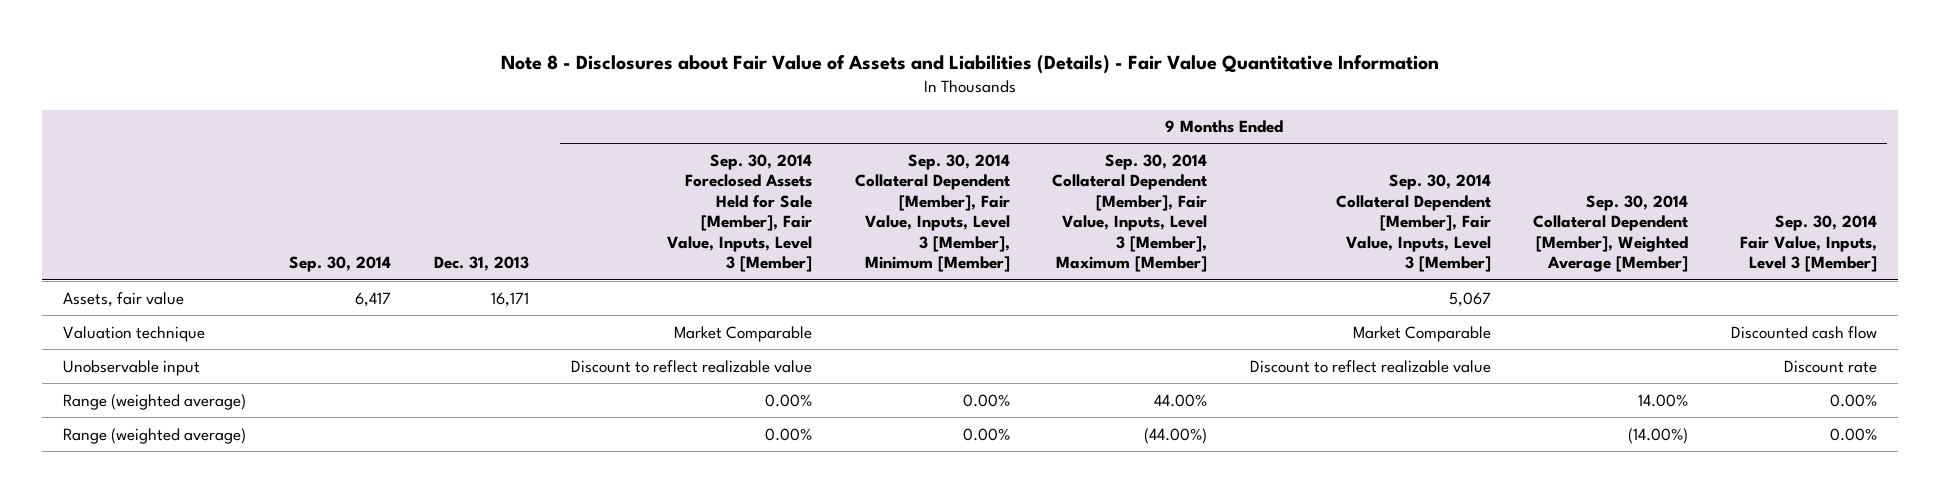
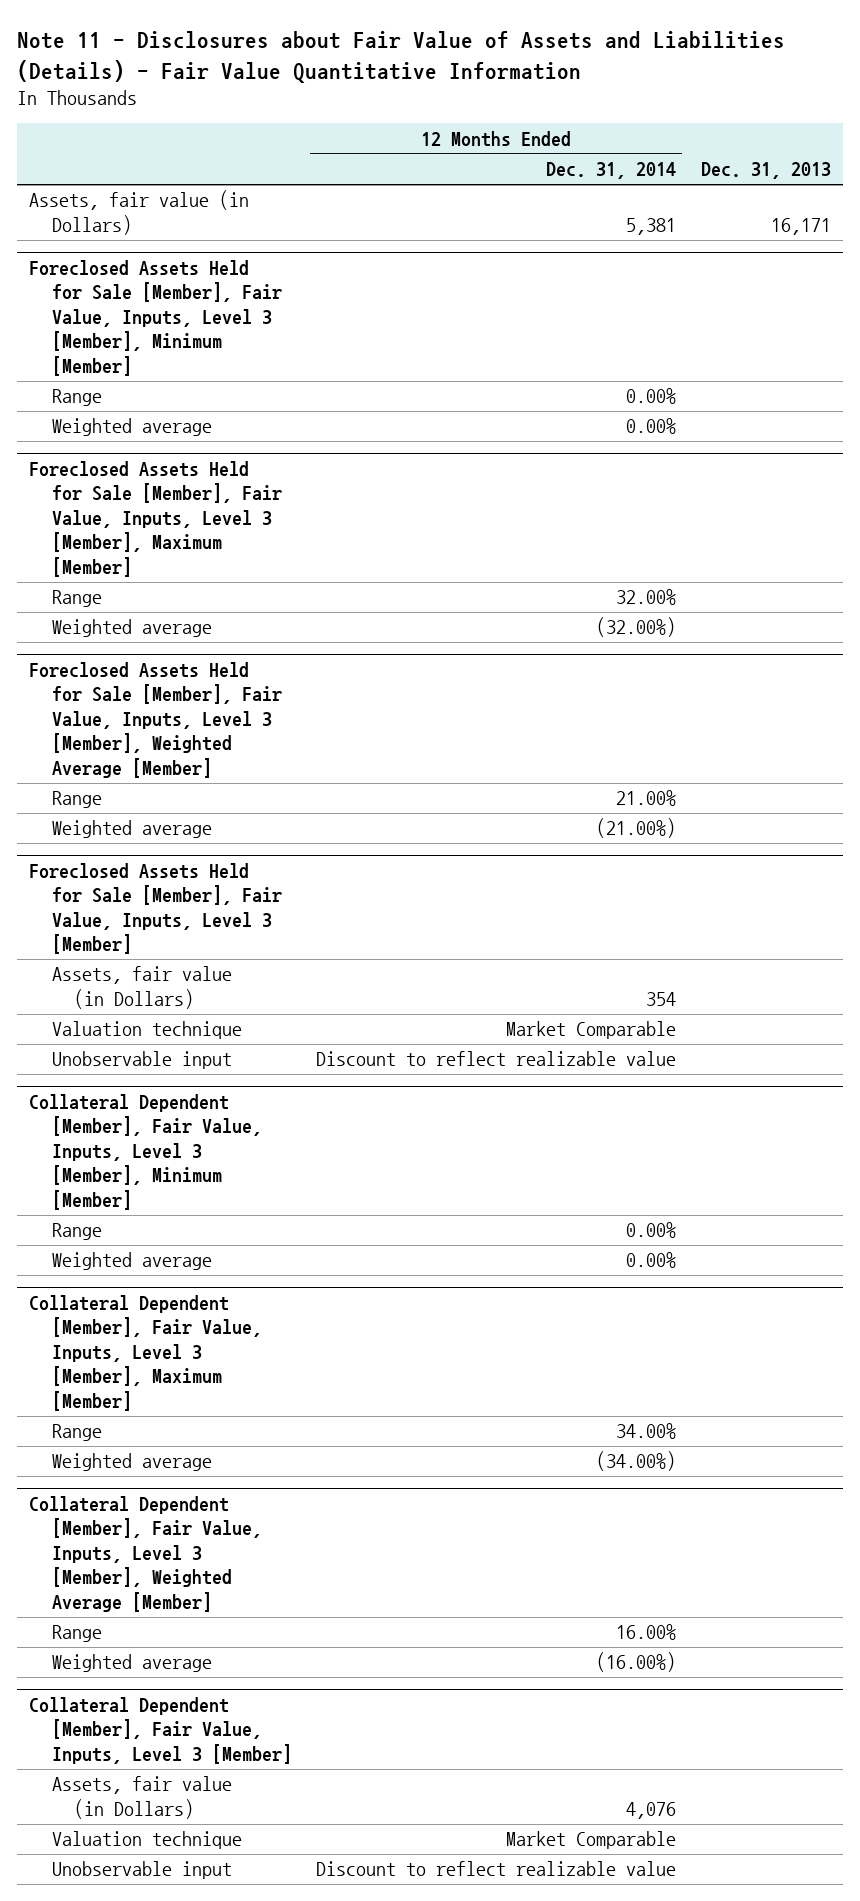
- Note 8 - Disclosures about Fair Value of Assets and Liabilities (Details) - Fair Value Quantitative Information
+ Note 11 - Disclosures about Fair Value of Assets and Liabilities (Details) - Fair Value Quantitative Information
- | Sep. 30, 2014 | Dec. 31, 2013 | 9 Months Ended Sep. 30, 2014 Foreclosed Assets Held for Sale [Member], Fair Value, Inputs, Level 3 [Member] | 9 Months Ended Sep. 30, 2014 Collateral Dependent [Member], Fair Value, Inputs, Level 3 [Member], Minimum [Member] | 9 Months Ended Sep. 30, 2014 Collateral Dependent [Member], Fair Value, Inputs, Level 3 [Member], Maximum [Member] | 9 Months Ended Sep. 30, 2014 Collateral Dependent [Member], Fair Value, Inputs, Level 3 [Member] | 9 Months Ended Sep. 30, 2014 Collateral Dependent [Member], Weighted Average [Member] | 9 Months Ended Sep. 30, 2014 Fair Value, Inputs, Level 3 [Member]
+ | 12 Months Ended Dec. 31, 2014 | Dec. 31, 2013
- Assets, fair value | 6,417 | 16,171 | | | | 5,067 | |
- Valuation technique | | | Market Comparable | | | Market Comparable | | Discounted cash flow
- Unobservable input | | | Discount to reflect realizable value | | | Discount to reflect realizable value | | Discount rate
- Range (weighted average) | | | 0.00% | 0.00% | 44.00% | | 14.00% | 0.00%
- Range (weighted average) | | | 0.00% | 0.00% | (44.00%) | | (14.00%) | 0.00%
+ Assets, fair value (in Dollars) | 5,381 | 16,171
+ Foreclosed Assets Held for Sale [Member], Fair Value, Inputs, Level 3 [Member], Minimum [Member]
+ Range | 0.00% |
+ Weighted average | 0.00% |
+ Foreclosed Assets Held for Sale [Member], Fair Value, Inputs, Level 3 [Member], Maximum [Member]
+ Range | 32.00% |
+ Weighted average | (32.00%) |
+ Foreclosed Assets Held for Sale [Member], Fair Value, Inputs, Level 3 [Member], Weighted Average [Member]
+ Range | 21.00% |
+ Weighted average | (21.00%) |
+ Foreclosed Assets Held for Sale [Member], Fair Value, Inputs, Level 3 [Member]
+ Assets, fair value (in Dollars) | 354 |
+ Valuation technique | Market Comparable |
+ Unobservable input | Discount to reflect realizable value |
+ Collateral Dependent [Member], Fair Value, Inputs, Level 3 [Member], Minimum [Member]
+ Range | 0.00% |
+ Weighted average | 0.00% |
+ Collateral Dependent [Member], Fair Value, Inputs, Level 3 [Member], Maximum [Member]
+ Range | 34.00% |
+ Weighted average | (34.00%) |
+ Collateral Dependent [Member], Fair Value, Inputs, Level 3 [Member], Weighted Average [Member]
+ Range | 16.00% |
+ Weighted average | (16.00%) |
+ Collateral Dependent [Member], Fair Value, Inputs, Level 3 [Member]
+ Assets, fair value (in Dollars) | 4,076 |
+ Valuation technique | Market Comparable |
+ Unobservable input | Discount to reflect realizable value |

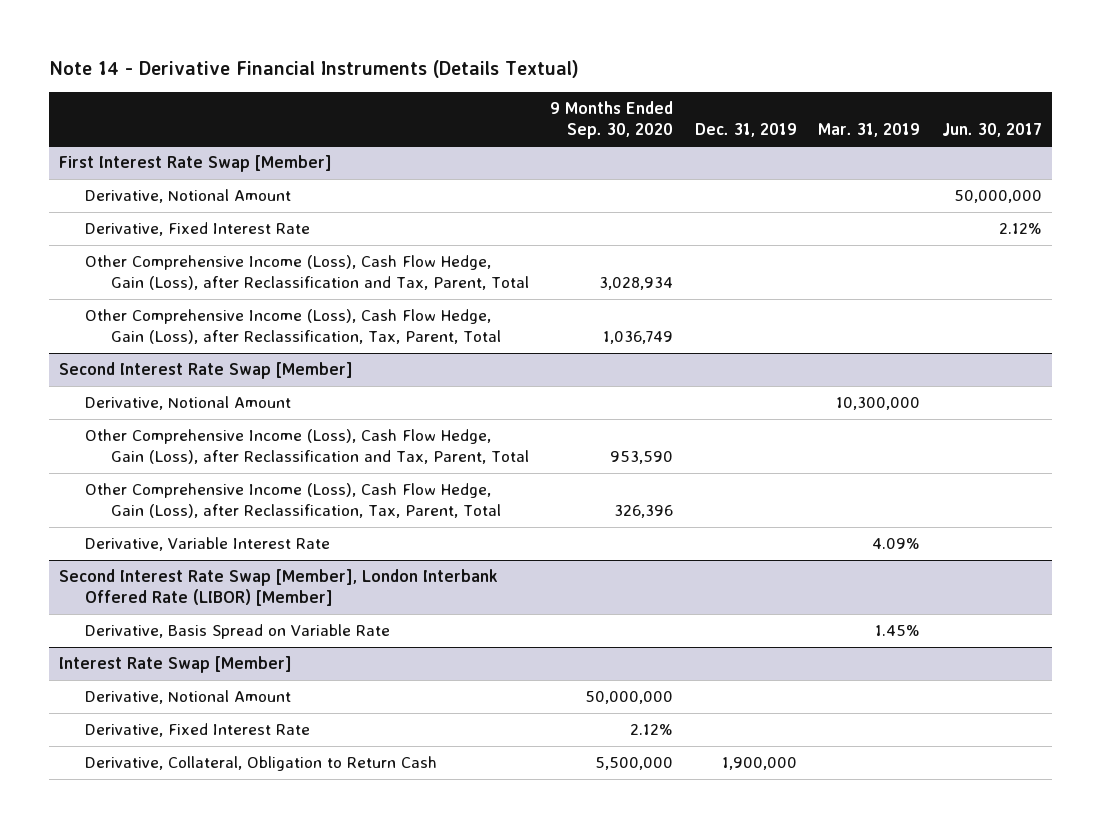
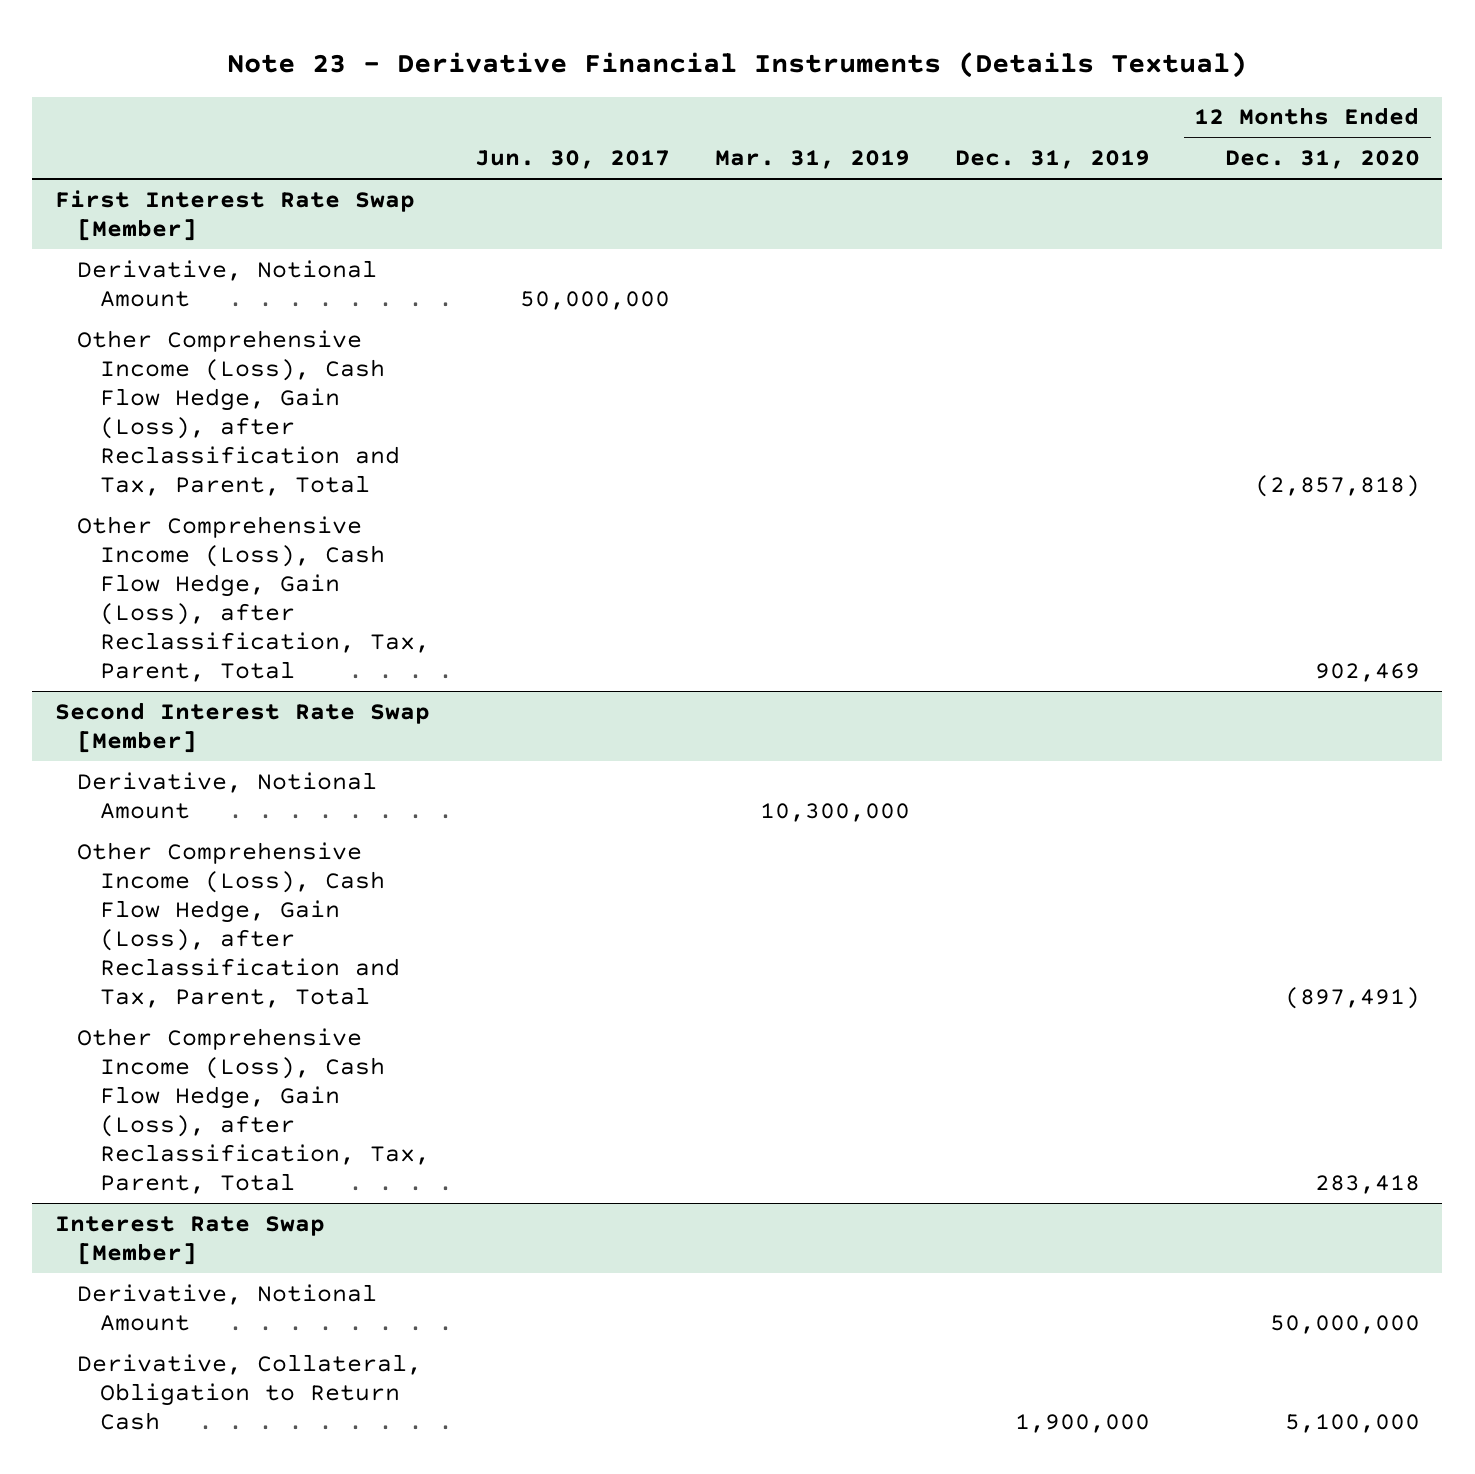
- Note 14 - Derivative Financial Instruments (Details Textual)
+ Note 23 - Derivative Financial Instruments (Details Textual)
- | 9 Months Ended Sep. 30, 2020 | Dec. 31, 2019 | Mar. 31, 2019 | Jun. 30, 2017
+ | Jun. 30, 2017 | Mar. 31, 2019 | Dec. 31, 2019 | 12 Months Ended Dec. 31, 2020
@ First Interest Rate Swap [Member]
- Derivative, Fixed Interest Rate | | | | 2.12%
@ Second Interest Rate Swap [Member]
- Derivative, Variable Interest Rate | | | 4.09% |
- Second Interest Rate Swap [Member], London Interbank Offered Rate (LIBOR) [Member]
- Derivative, Basis Spread on Variable Rate | | | 1.45% |
@ Interest Rate Swap [Member]
- Derivative, Fixed Interest Rate | 2.12% | | |

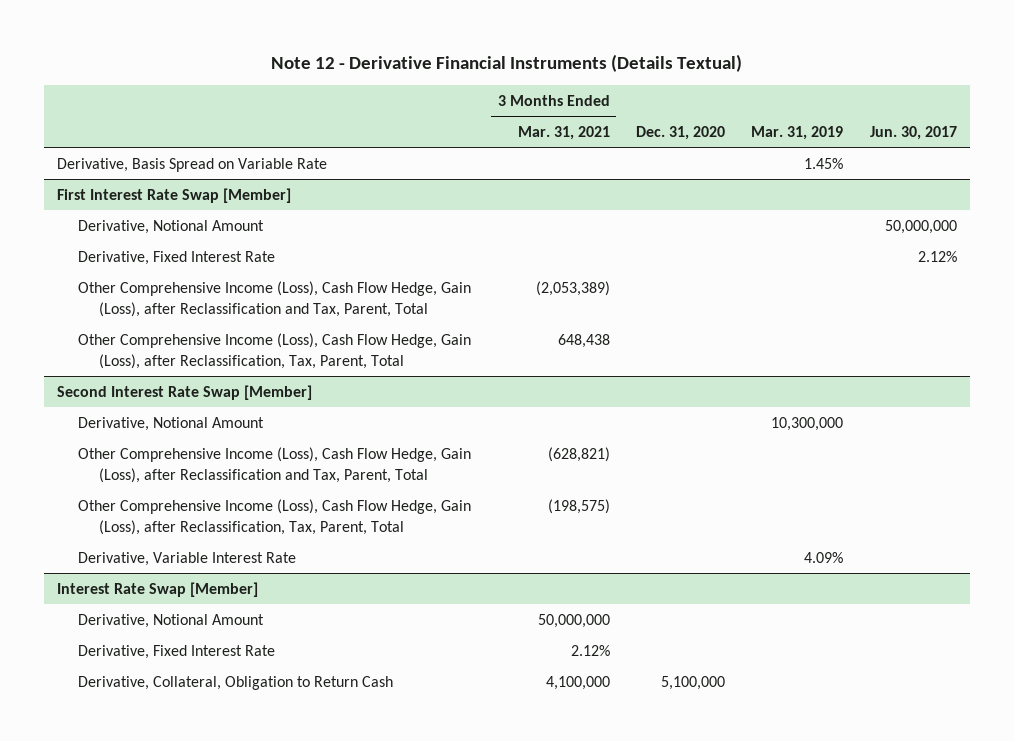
- Note 23 - Derivative Financial Instruments (Details Textual)
+ Note 12 - Derivative Financial Instruments (Details Textual)
- | Jun. 30, 2017 | Mar. 31, 2019 | Dec. 31, 2019 | 12 Months Ended Dec. 31, 2020
+ | 3 Months Ended Mar. 31, 2021 | Dec. 31, 2020 | Mar. 31, 2019 | Jun. 30, 2017
+ Derivative, Basis Spread on Variable Rate | | | 1.45% |
@ First Interest Rate Swap [Member]
+ Derivative, Fixed Interest Rate | | | | 2.12%
@ Second Interest Rate Swap [Member]
+ Derivative, Variable Interest Rate | | | 4.09% |
@ Interest Rate Swap [Member]
+ Derivative, Fixed Interest Rate | 2.12% | | |

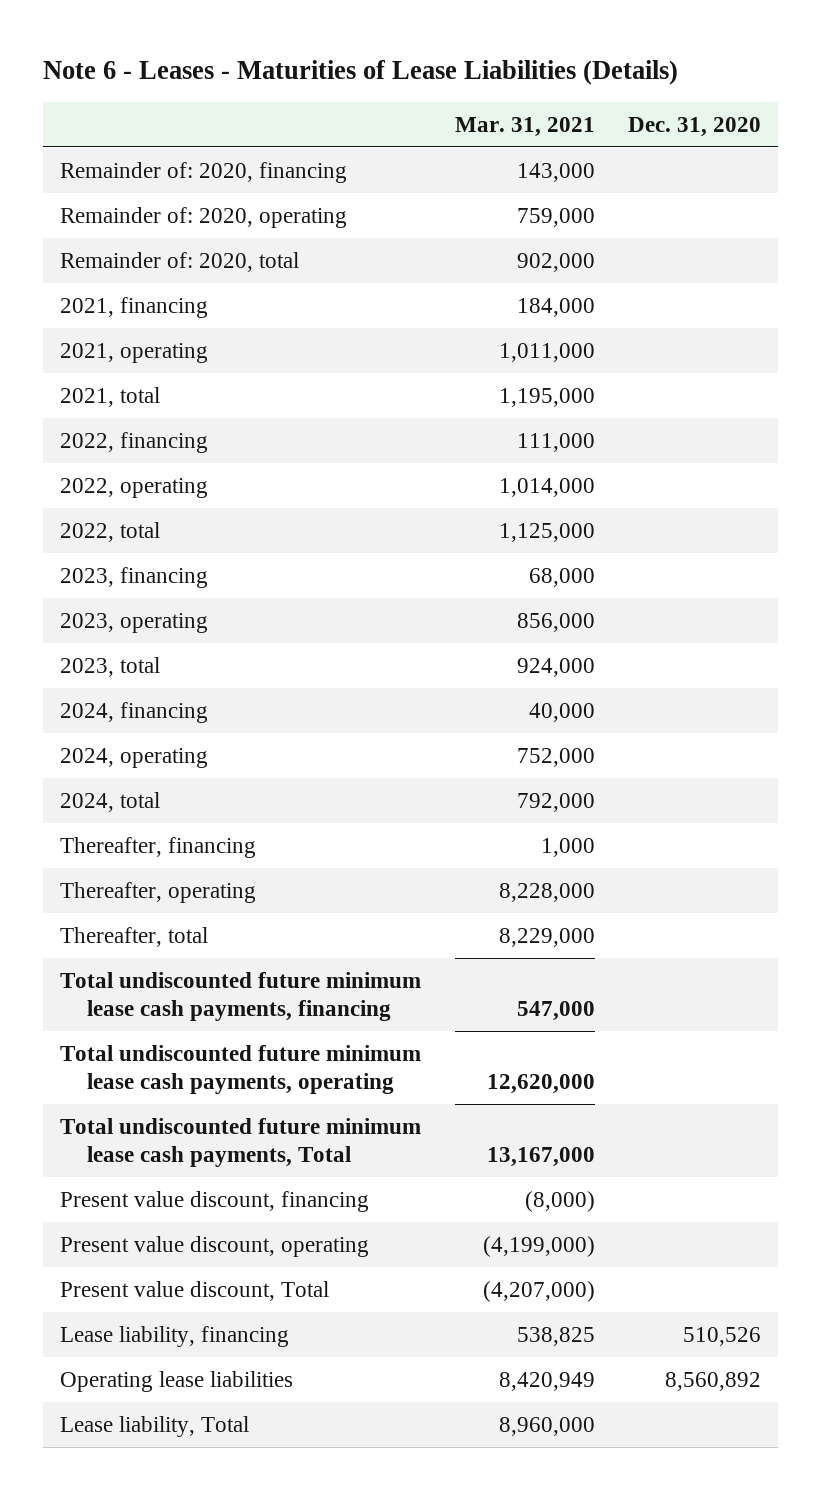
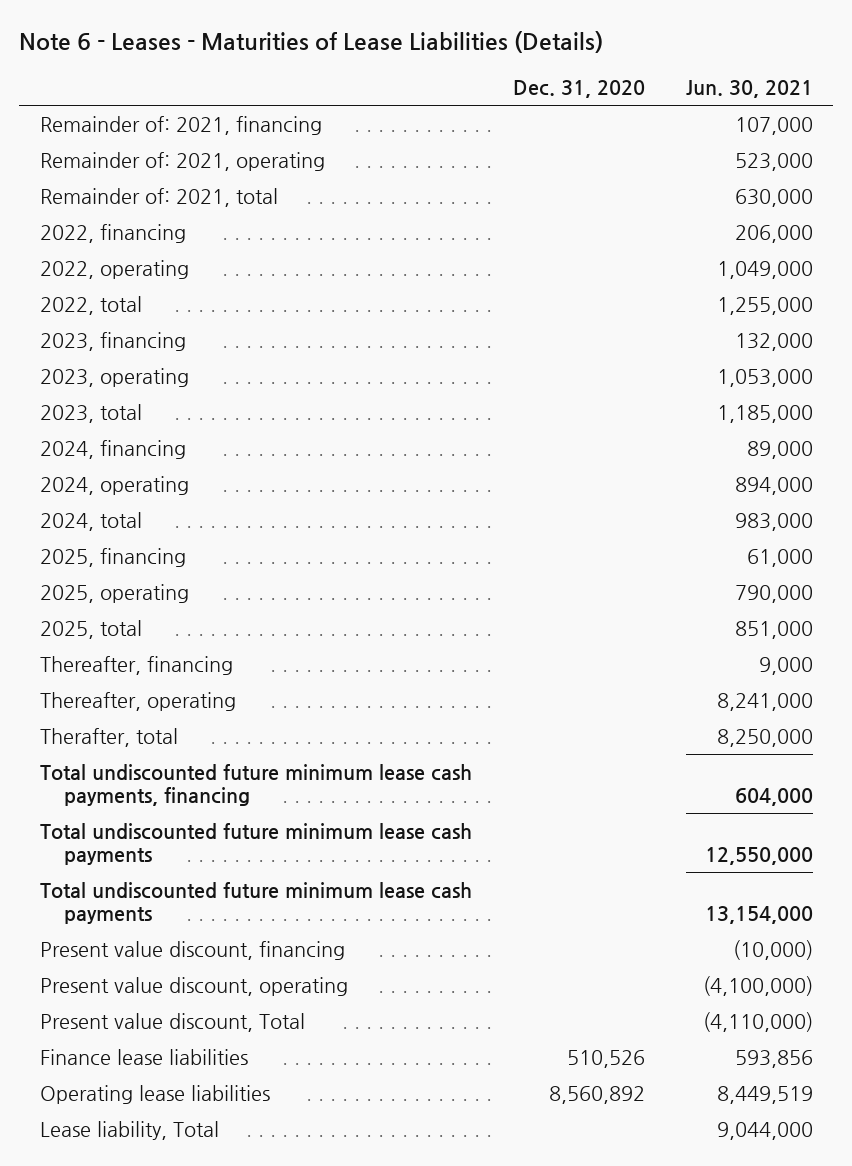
- | Mar. 31, 2021 | Dec. 31, 2020
+ | Dec. 31, 2020 | Jun. 30, 2021
- Remainder of: 2020, financing | 143,000 |
- Remainder of: 2020, operating | 759,000 |
- Remainder of: 2020, total | 902,000 |
- 2021, financing | 184,000 |
- 2021, operating | 1,011,000 |
- 2021, total | 1,195,000 |
+ Remainder of: 2021, financing | | 107,000
+ Remainder of: 2021, operating | | 523,000
+ Remainder of: 2021, total | | 630,000
+ 2025, financing | | 61,000
+ 2025, operating | | 790,000
+ 2025, total | | 851,000
- Thereafter, total | 8,229,000 |
+ Therafter, total | | 8,250,000
- Total undiscounted future minimum lease cash payments, operating | 12,620,000 |
- Total undiscounted future minimum lease cash payments, Total | 13,167,000 |
+ Total undiscounted future minimum lease cash payments | | 12,550,000
+ Total undiscounted future minimum lease cash payments | | 13,154,000
- Lease liability, financing | 538,825 | 510,526
+ Finance lease liabilities | 510,526 | 593,856

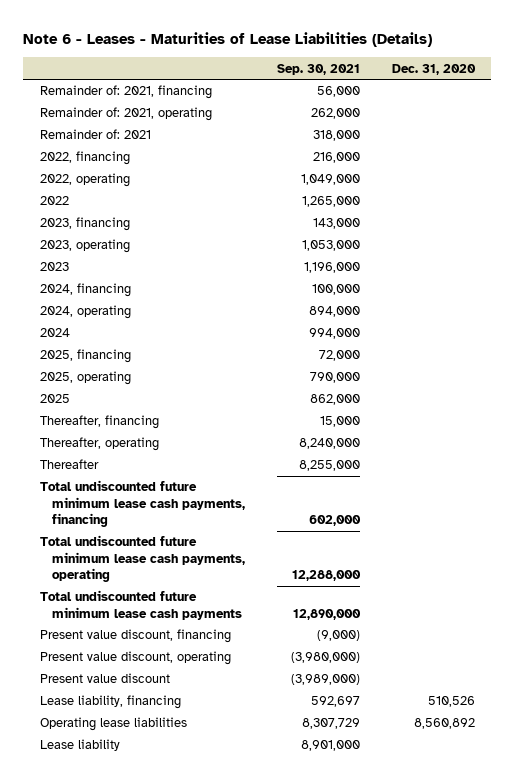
- | Dec. 31, 2020 | Jun. 30, 2021
+ | Sep. 30, 2021 | Dec. 31, 2020
- Remainder of: 2021, total | | 630,000
+ Remainder of: 2021 | 318,000 |
- 2022, total | | 1,255,000
+ 2022 | 1,265,000 |
- 2023, total | | 1,185,000
+ 2023 | 1,196,000 |
- 2024, total | | 983,000
+ 2024 | 994,000 |
- 2025, total | | 851,000
+ 2025 | 862,000 |
- Therafter, total | | 8,250,000
+ Thereafter | 8,255,000 |
- Total undiscounted future minimum lease cash payments | | 12,550,000
+ Total undiscounted future minimum lease cash payments, operating | 12,288,000 |
- Present value discount, Total | | (4,110,000)
- Finance lease liabilities | 510,526 | 593,856
+ Present value discount | (3,989,000) |
+ Lease liability, financing | 592,697 | 510,526
- Lease liability, Total | | 9,044,000
+ Lease liability | 8,901,000 |

